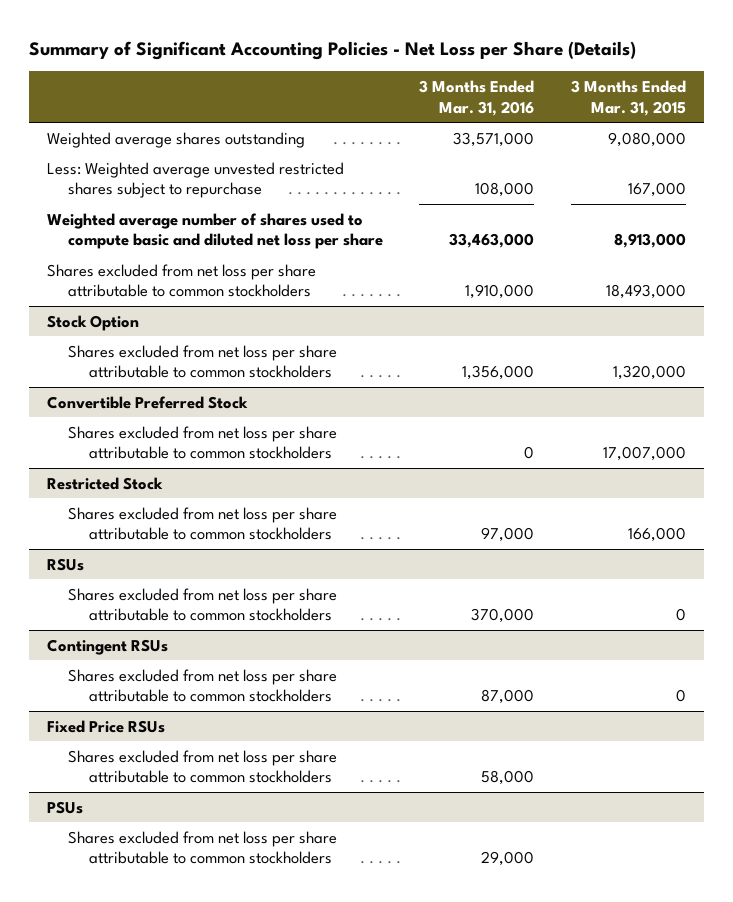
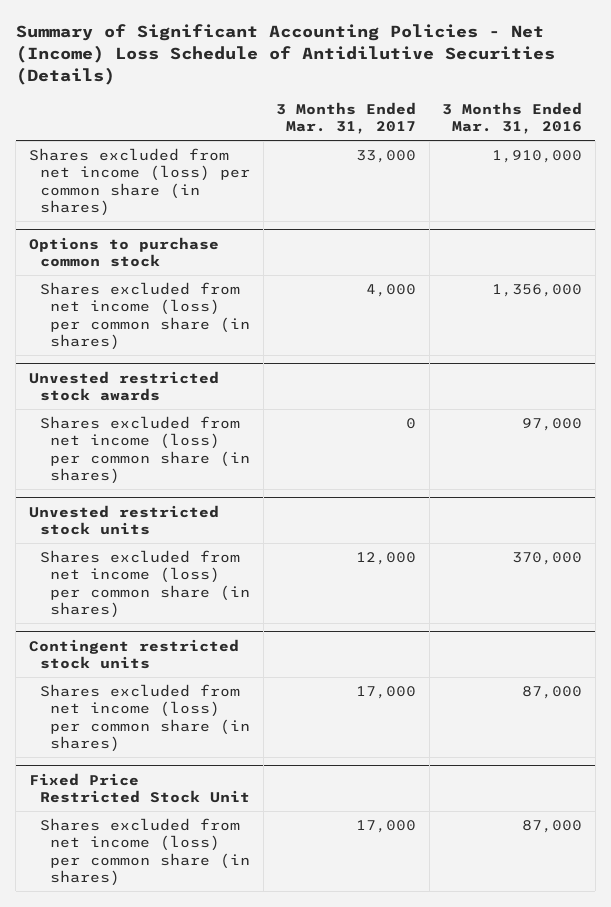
- Summary of Significant Accounting Policies - Net Loss per Share (Details)
+ Summary of Significant Accounting Policies - Net (Income) Loss Schedule of Antidilutive Securities (Details)
- | 3 Months Ended Mar. 31, 2016 | 3 Months Ended Mar. 31, 2015
+ | 3 Months Ended Mar. 31, 2017 | 3 Months Ended Mar. 31, 2016
- Weighted average shares outstanding | 33,571,000 | 9,080,000
- Less: Weighted average unvested restricted shares subject to repurchase | 108,000 | 167,000
- Weighted average number of shares used to compute basic and diluted net loss per share | 33,463,000 | 8,913,000
- Shares excluded from net loss per share attributable to common stockholders | 1,910,000 | 18,493,000
- Stock Option
- Shares excluded from net loss per share attributable to common stockholders | 1,356,000 | 1,320,000
- Convertible Preferred Stock
- Shares excluded from net loss per share attributable to common stockholders | 0 | 17,007,000
- Restricted Stock
- Shares excluded from net loss per share attributable to common stockholders | 97,000 | 166,000
- RSUs
- Shares excluded from net loss per share attributable to common stockholders | 370,000 | 0
- Contingent RSUs
- Shares excluded from net loss per share attributable to common stockholders | 87,000 | 0
- Fixed Price RSUs
- Shares excluded from net loss per share attributable to common stockholders | 58,000 |
- PSUs
- Shares excluded from net loss per share attributable to common stockholders | 29,000 |
+ Shares excluded from net income (loss) per common share (in shares) | 33,000 | 1,910,000
+ Options to purchase common stock
+ Shares excluded from net income (loss) per common share (in shares) | 4,000 | 1,356,000
+ Unvested restricted stock awards
+ Shares excluded from net income (loss) per common share (in shares) | 0 | 97,000
+ Unvested restricted stock units
+ Shares excluded from net income (loss) per common share (in shares) | 12,000 | 370,000
+ Contingent restricted stock units
+ Shares excluded from net income (loss) per common share (in shares) | 17,000 | 87,000
+ Fixed Price Restricted Stock Unit
+ Shares excluded from net income (loss) per common share (in shares) | 17,000 | 87,000

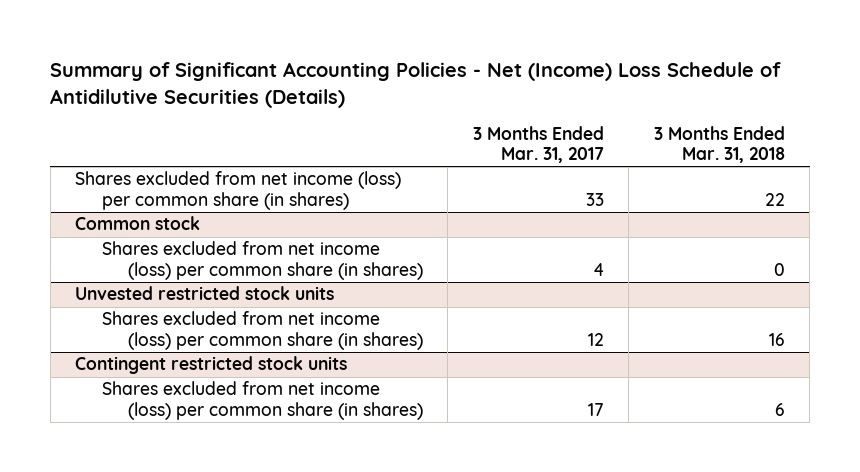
- | 3 Months Ended Mar. 31, 2017 | 3 Months Ended Mar. 31, 2016
+ | 3 Months Ended Mar. 31, 2017 | 3 Months Ended Mar. 31, 2018
- Shares excluded from net income (loss) per common share (in shares) | 33,000 | 1,910,000
- Options to purchase common stock
- Shares excluded from net income (loss) per common share (in shares) | 4,000 | 1,356,000
- Unvested restricted stock awards
- Shares excluded from net income (loss) per common share (in shares) | 0 | 97,000
+ Shares excluded from net income (loss) per common share (in shares) | 33 | 22
+ Common stock
+ Shares excluded from net income (loss) per common share (in shares) | 4 | 0
@ Unvested restricted stock units
- Shares excluded from net income (loss) per common share (in shares) | 12,000 | 370,000
+ Shares excluded from net income (loss) per common share (in shares) | 12 | 16
@ Contingent restricted stock units
- Shares excluded from net income (loss) per common share (in shares) | 17,000 | 87,000
- Fixed Price Restricted Stock Unit
- Shares excluded from net income (loss) per common share (in shares) | 17,000 | 87,000
@ Contingent restricted stock units
+ Shares excluded from net income (loss) per common share (in shares) | 17 | 6

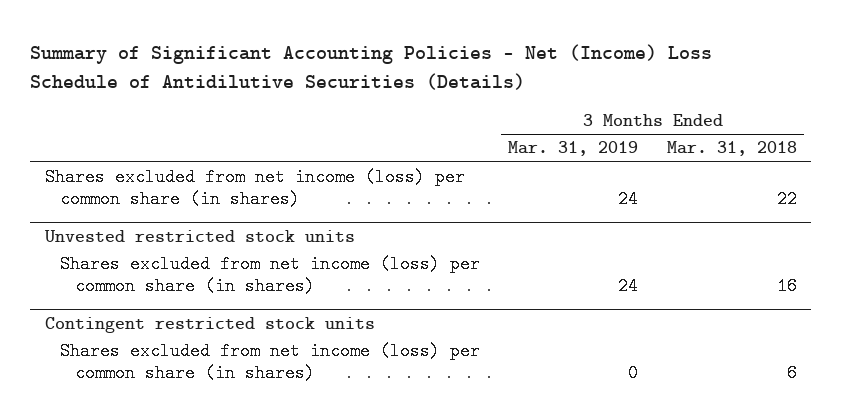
- | 3 Months Ended Mar. 31, 2017 | 3 Months Ended Mar. 31, 2018
+ | 3 Months Ended Mar. 31, 2019 | 3 Months Ended Mar. 31, 2018
- Common stock
- Shares excluded from net income (loss) per common share (in shares) | 4 | 0

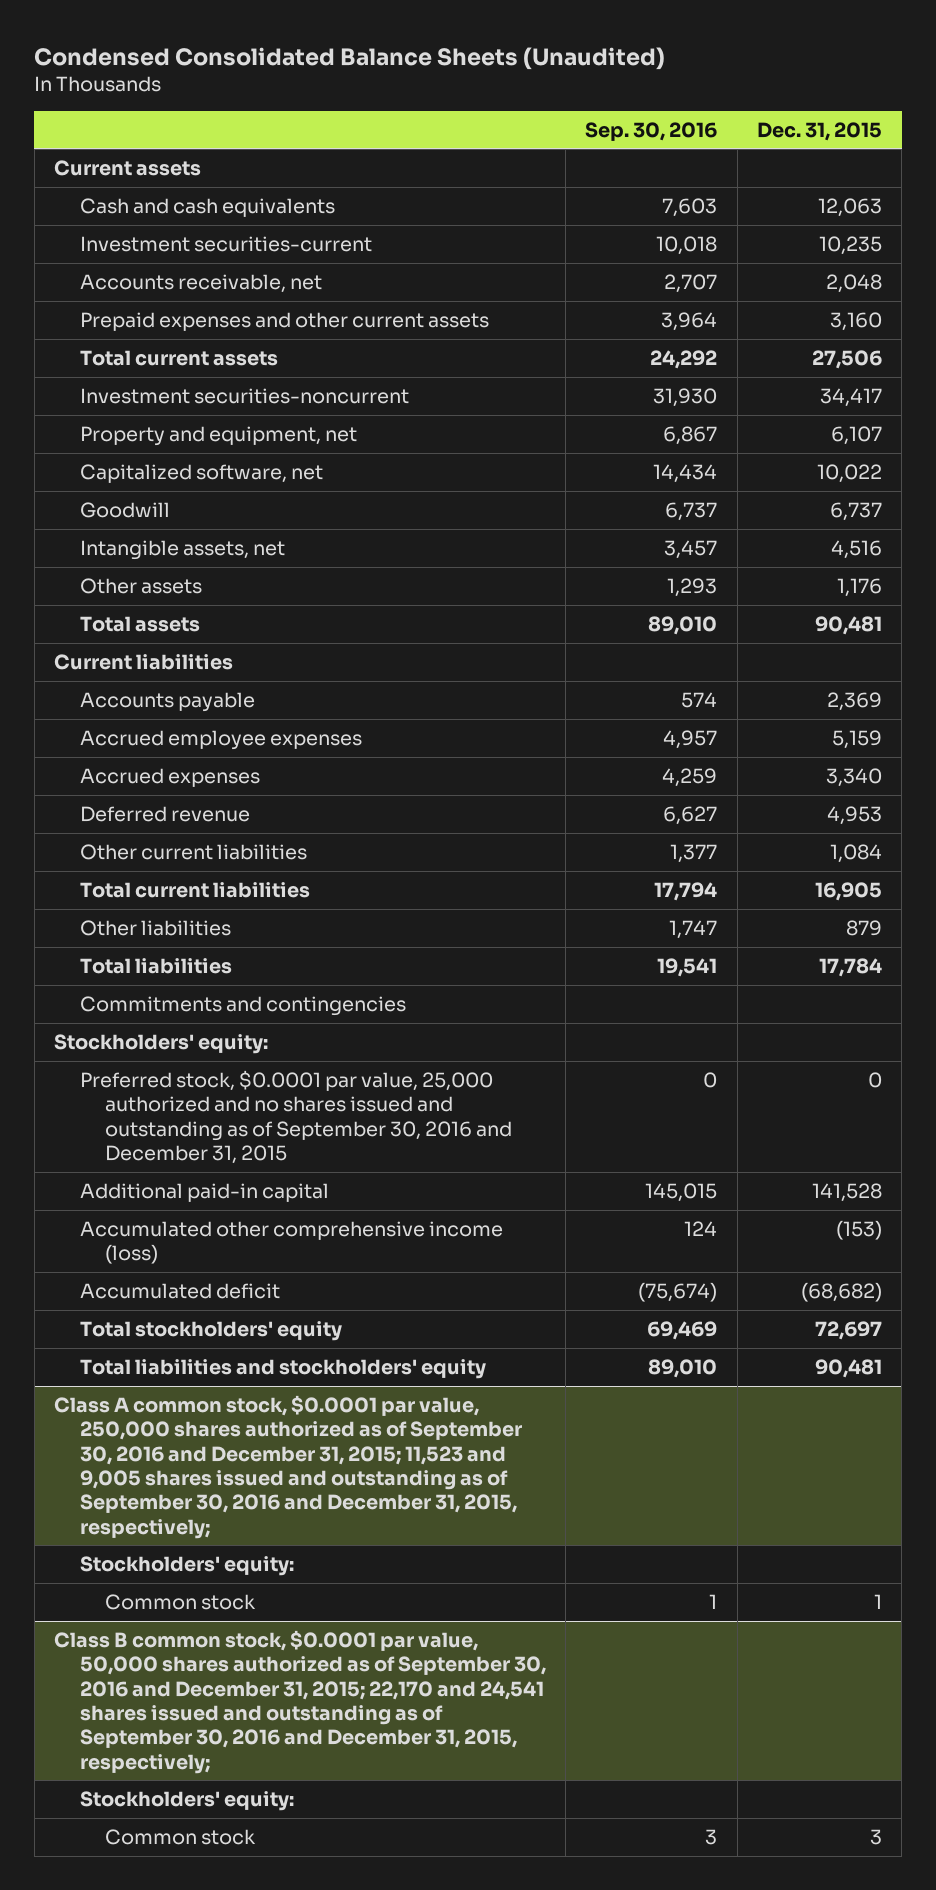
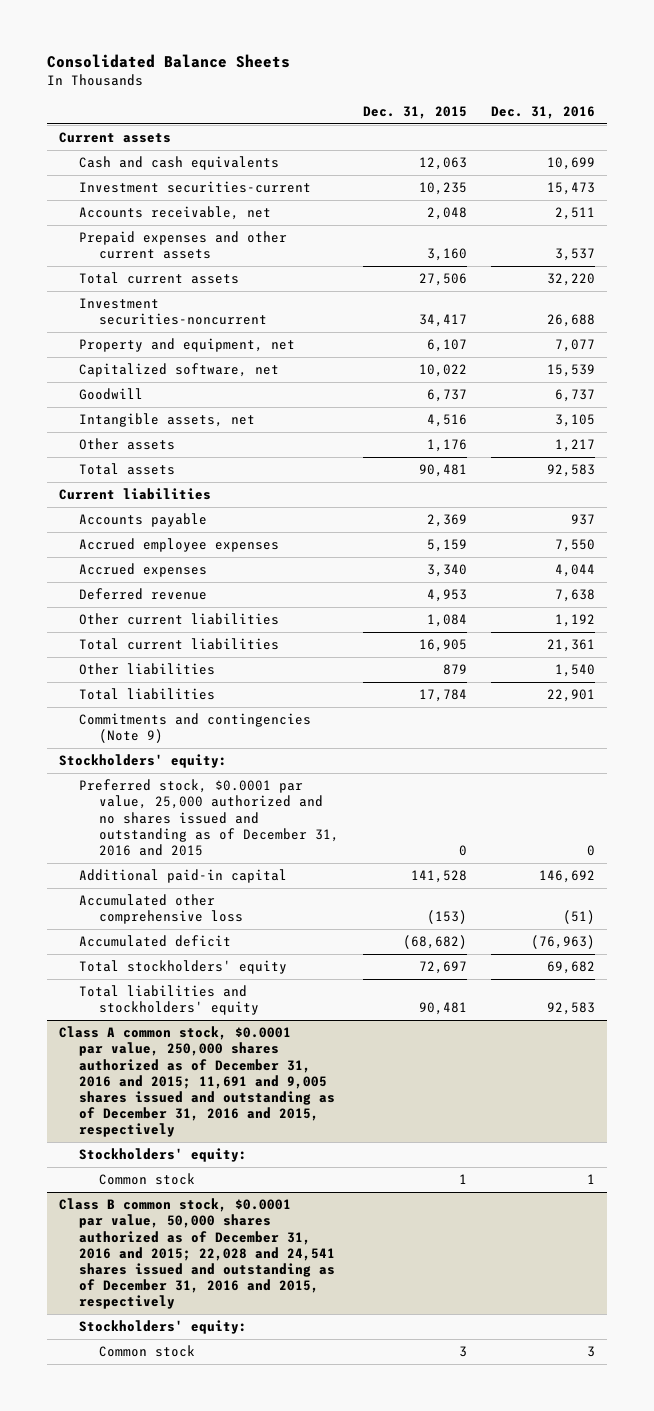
- Condensed Consolidated Balance Sheets (Unaudited)
+ Consolidated Balance Sheets
- | Sep. 30, 2016 | Dec. 31, 2015
+ | Dec. 31, 2015 | Dec. 31, 2016
- Commitments and contingencies
+ Commitments and contingencies (Note 9)
- Preferred stock, $0.0001 par value, 25,000 authorized and no shares issued and outstanding as of September 30, 2016 and December 31, 2015 | 0 | 0
+ Preferred stock, $0.0001 par value, 25,000 authorized and no shares issued and outstanding as of December 31, 2016 and 2015 | 0 | 0
- Accumulated other comprehensive income (loss) | 124 | (153)
+ Accumulated other comprehensive loss | (153) | (51)
- Class A common stock, $0.0001 par value, 250,000 shares authorized as of September 30, 2016 and December 31, 2015; 11,523 and 9,005 shares issued and outstanding as of September 30, 2016 and December 31, 2015, respectively;
+ Class A common stock, $0.0001 par value, 250,000 shares authorized as of December 31, 2016 and 2015; 11,691 and 9,005 shares issued and outstanding as of December 31, 2016 and 2015, respectively
- Class B common stock, $0.0001 par value, 50,000 shares authorized as of September 30, 2016 and December 31, 2015; 22,170 and 24,541 shares issued and outstanding as of September 30, 2016 and December 31, 2015, respectively;
+ Class B common stock, $0.0001 par value, 50,000 shares authorized as of December 31, 2016 and 2015; 22,028 and 24,541 shares issued and outstanding as of December 31, 2016 and 2015, respectively

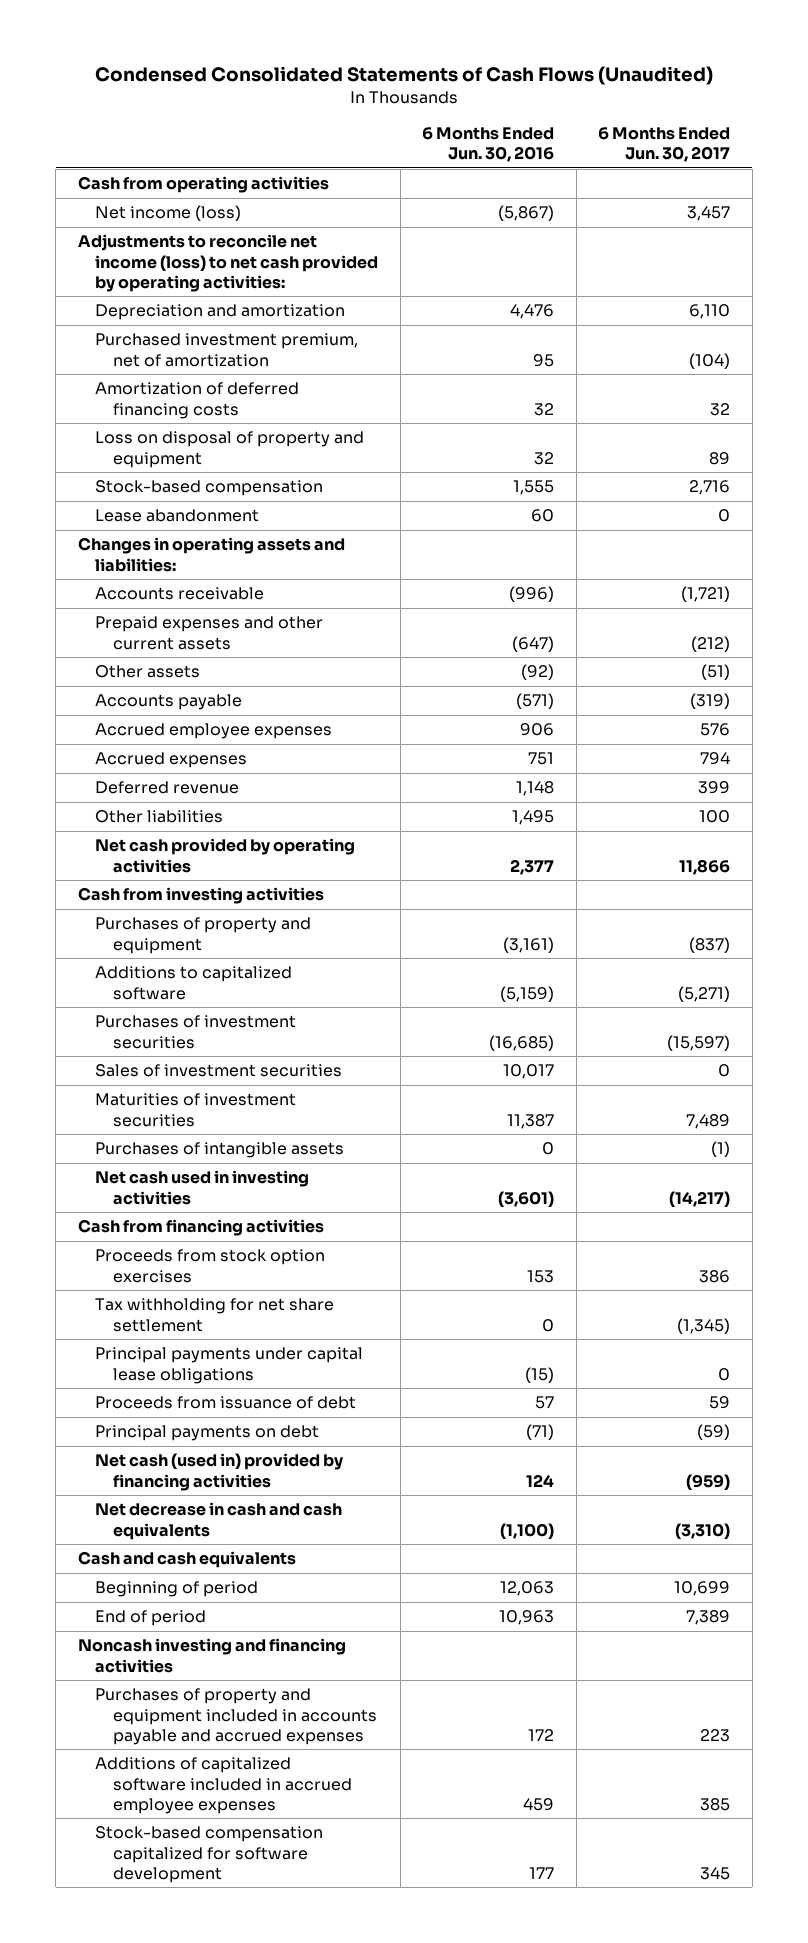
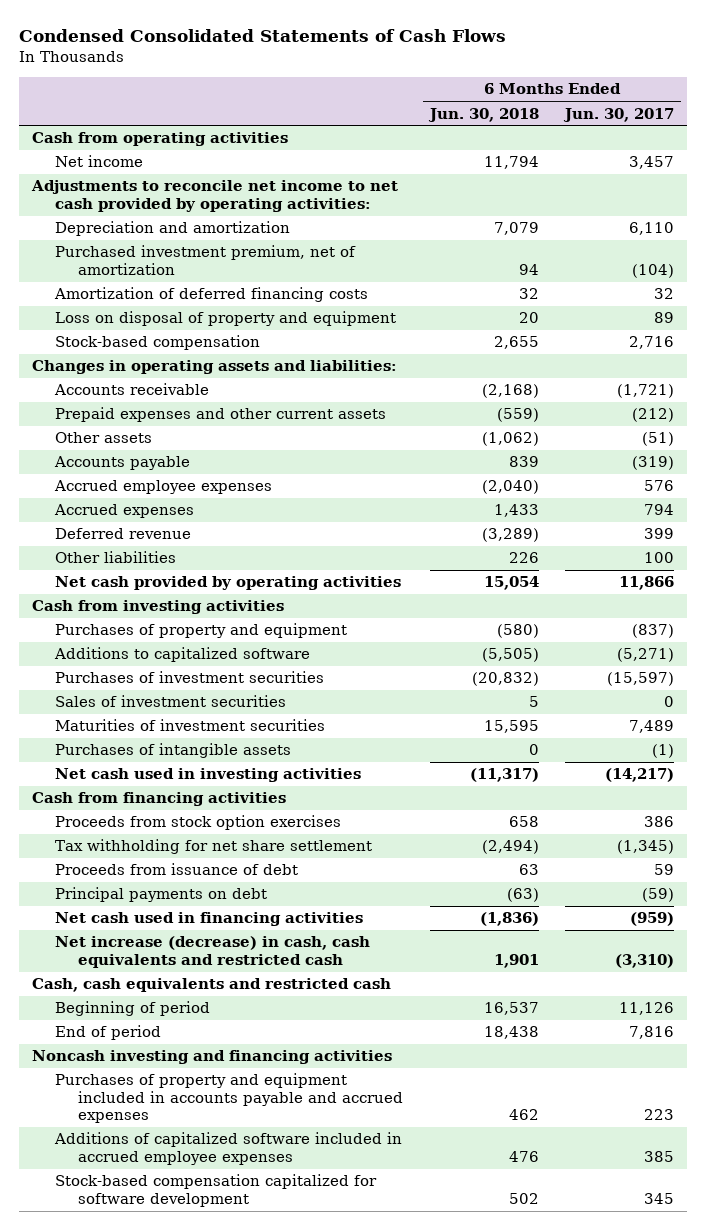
- Condensed Consolidated Statements of Cash Flows (Unaudited)
+ Condensed Consolidated Statements of Cash Flows
- | 6 Months Ended Jun. 30, 2016 | 6 Months Ended Jun. 30, 2017
+ | 6 Months Ended Jun. 30, 2018 | 6 Months Ended Jun. 30, 2017
- Net income (loss) | (5,867) | 3,457
- Adjustments to reconcile net income (loss) to net cash provided by operating activities:
+ Net income | 11,794 | 3,457
+ Adjustments to reconcile net income to net cash provided by operating activities:
- Lease abandonment | 60 | 0
- Principal payments under capital lease obligations | (15) | 0
- Net cash (used in) provided by financing activities | 124 | (959)
- Net decrease in cash and cash equivalents | (1,100) | (3,310)
- Cash and cash equivalents
- Beginning of period | 12,063 | 10,699
- End of period | 10,963 | 7,389
+ Net cash used in financing activities | (1,836) | (959)
+ Net increase (decrease) in cash, cash equivalents and restricted cash | 1,901 | (3,310)
+ Cash, cash equivalents and restricted cash
+ Beginning of period | 16,537 | 11,126
+ End of period | 18,438 | 7,816

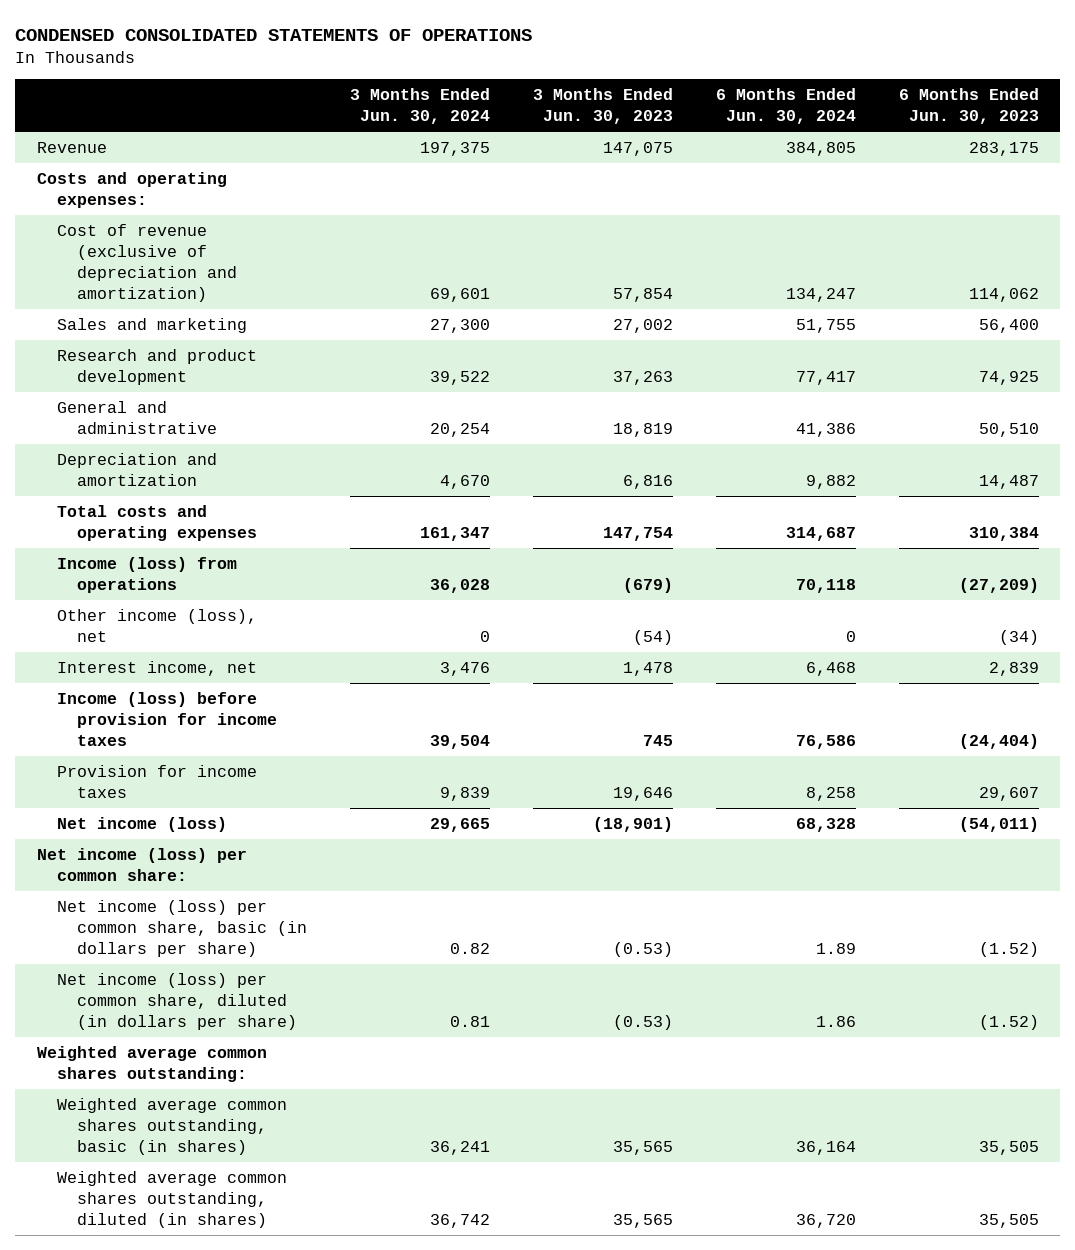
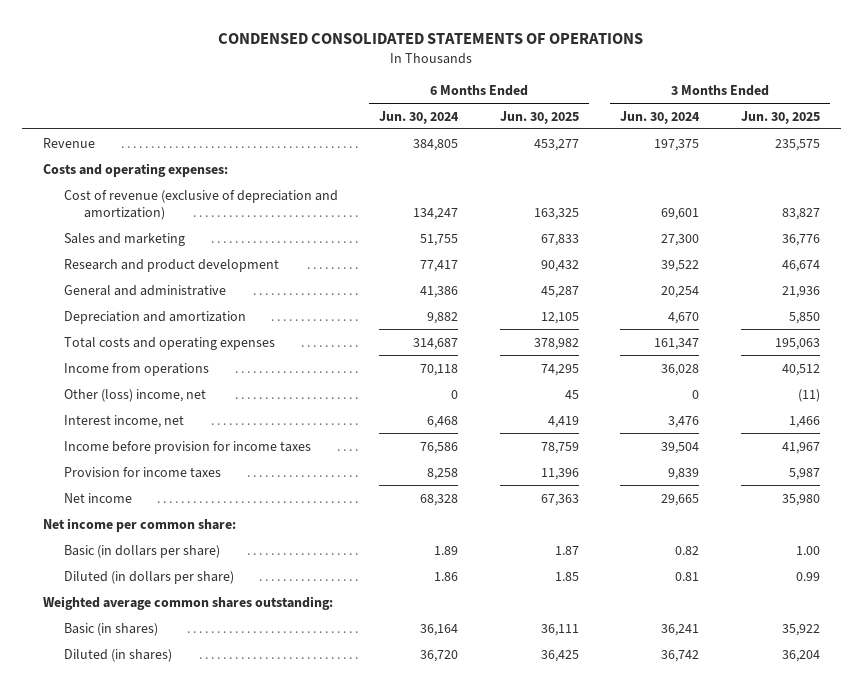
- | 3 Months Ended Jun. 30, 2024 | 3 Months Ended Jun. 30, 2023 | 6 Months Ended Jun. 30, 2024 | 6 Months Ended Jun. 30, 2023
+ | 6 Months Ended Jun. 30, 2024 | 6 Months Ended Jun. 30, 2025 | 3 Months Ended Jun. 30, 2024 | 3 Months Ended Jun. 30, 2025
- Income (loss) from operations | 36,028 | (679) | 70,118 | (27,209)
- Other income (loss), net | 0 | (54) | 0 | (34)
+ Income from operations | 70,118 | 74,295 | 36,028 | 40,512
+ Other (loss) income, net | 0 | 45 | 0 | (11)
- Income (loss) before provision for income taxes | 39,504 | 745 | 76,586 | (24,404)
+ Income before provision for income taxes | 76,586 | 78,759 | 39,504 | 41,967
- Net income (loss) | 29,665 | (18,901) | 68,328 | (54,011)
- Net income (loss) per common share:
- Net income (loss) per common share, basic (in dollars per share) | 0.82 | (0.53) | 1.89 | (1.52)
- Net income (loss) per common share, diluted (in dollars per share) | 0.81 | (0.53) | 1.86 | (1.52)
+ Net income | 68,328 | 67,363 | 29,665 | 35,980
+ Net income per common share:
+ Basic (in dollars per share) | 1.89 | 1.87 | 0.82 | 1.00
+ Diluted (in dollars per share) | 1.86 | 1.85 | 0.81 | 0.99
- Weighted average common shares outstanding, basic (in shares) | 36,241 | 35,565 | 36,164 | 35,505
- Weighted average common shares outstanding, diluted (in shares) | 36,742 | 35,565 | 36,720 | 35,505
+ Basic (in shares) | 36,164 | 36,111 | 36,241 | 35,922
+ Diluted (in shares) | 36,720 | 36,425 | 36,742 | 36,204

